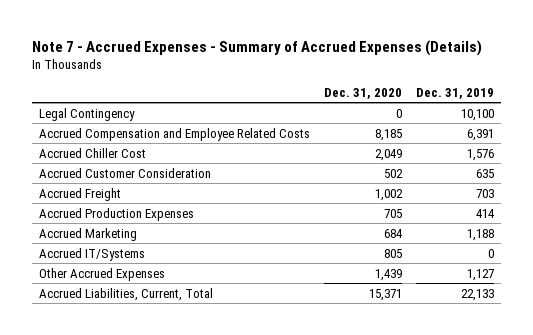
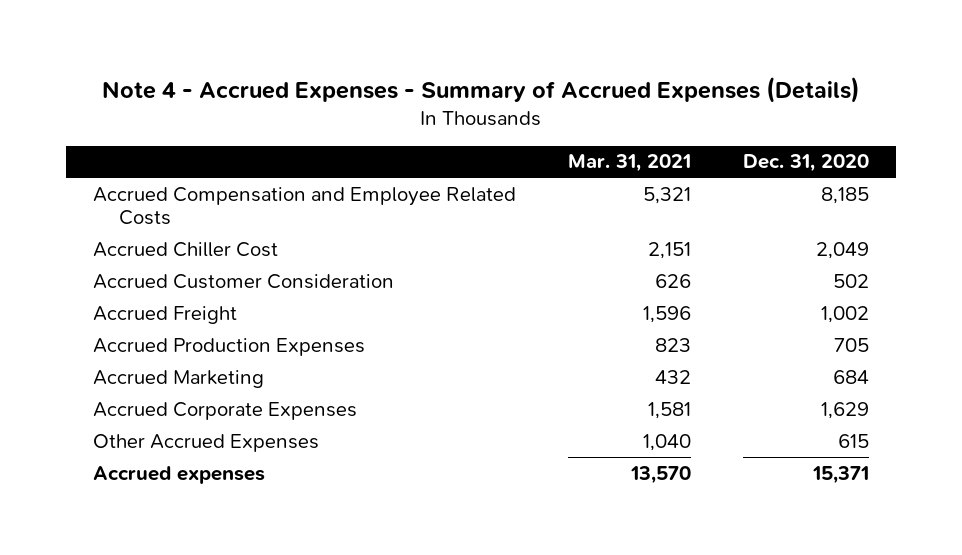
- Note 7 - Accrued Expenses - Summary of Accrued Expenses (Details)
+ Note 4 - Accrued Expenses - Summary of Accrued Expenses (Details)
- | Dec. 31, 2020 | Dec. 31, 2019
+ | Mar. 31, 2021 | Dec. 31, 2020
- Legal Contingency | 0 | 10,100
- Accrued IT/Systems | 805 | 0
- Other Accrued Expenses | 1,439 | 1,127
- Accrued Liabilities, Current, Total | 15,371 | 22,133
+ Accrued Corporate Expenses | 1,581 | 1,629
+ Other Accrued Expenses | 1,040 | 615
+ Accrued expenses | 13,570 | 15,371

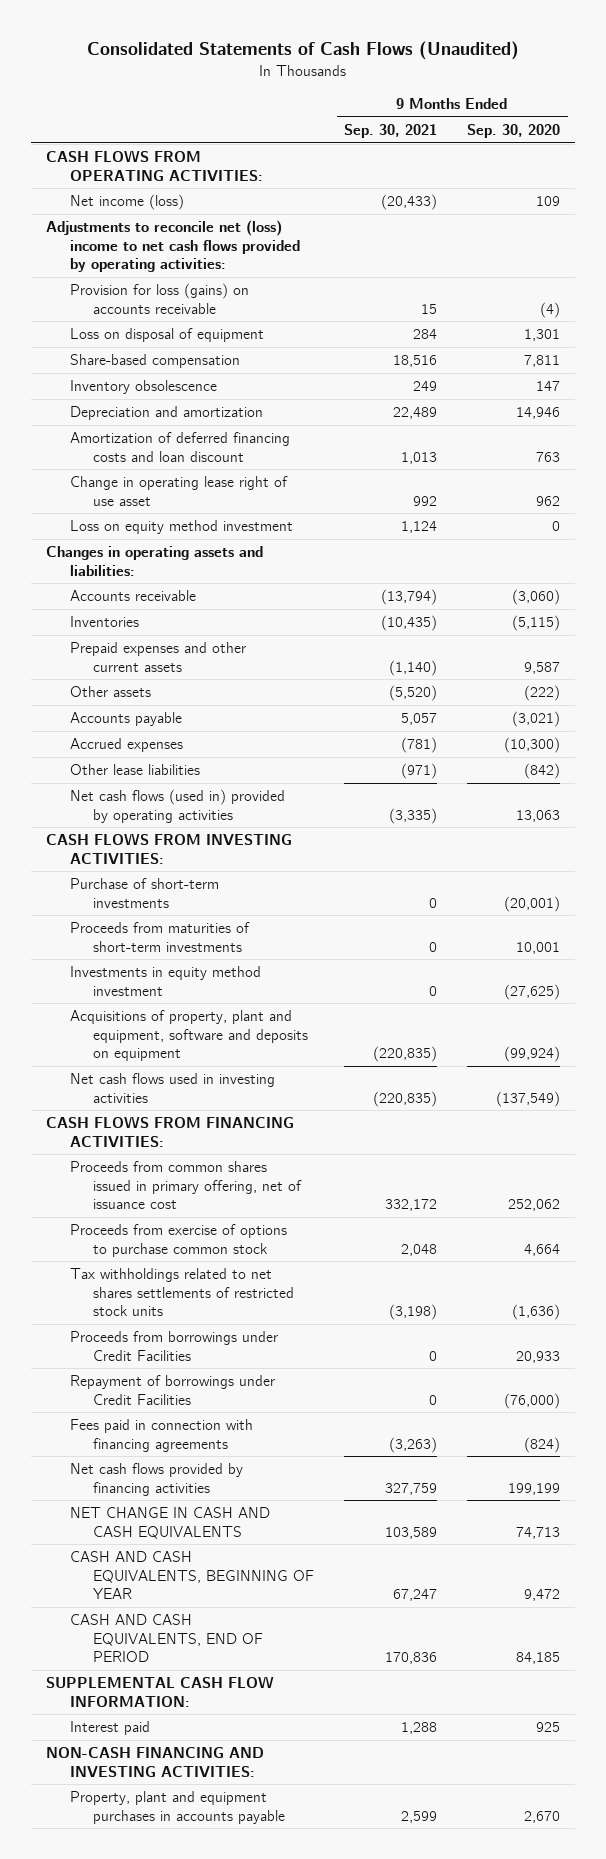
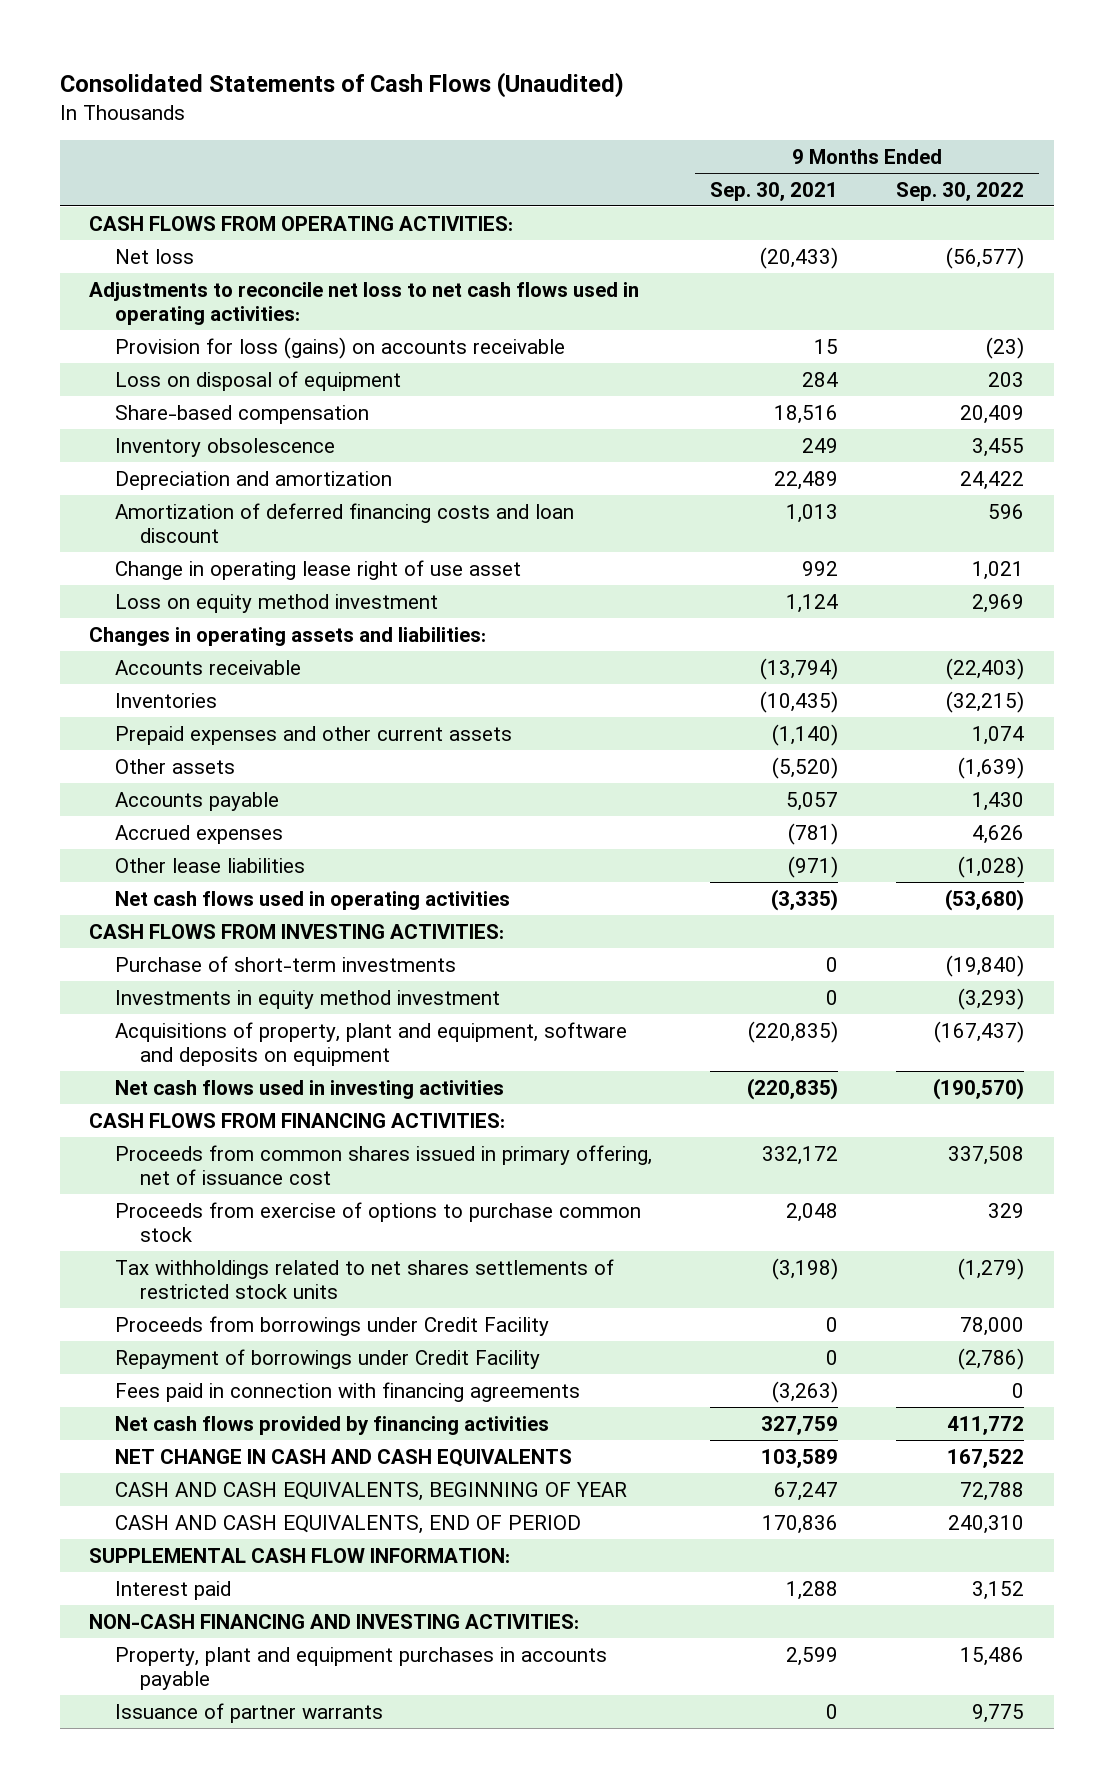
- | 9 Months Ended Sep. 30, 2021 | 9 Months Ended Sep. 30, 2020
+ | 9 Months Ended Sep. 30, 2021 | 9 Months Ended Sep. 30, 2022
- Net income (loss) | (20,433) | 109
- Adjustments to reconcile net (loss) income to net cash flows provided by operating activities:
+ Net loss | (20,433) | (56,577)
+ Adjustments to reconcile net loss to net cash flows used in operating activities:
- Net cash flows (used in) provided by operating activities | (3,335) | 13,063
+ Net cash flows used in operating activities | (3,335) | (53,680)
- Proceeds from maturities of short-term investments | 0 | 10,001
- Proceeds from borrowings under Credit Facilities | 0 | 20,933
- Repayment of borrowings under Credit Facilities | 0 | (76,000)
+ Proceeds from borrowings under Credit Facility | 0 | 78,000
+ Repayment of borrowings under Credit Facility | 0 | (2,786)
+ Issuance of partner warrants | 0 | 9,775

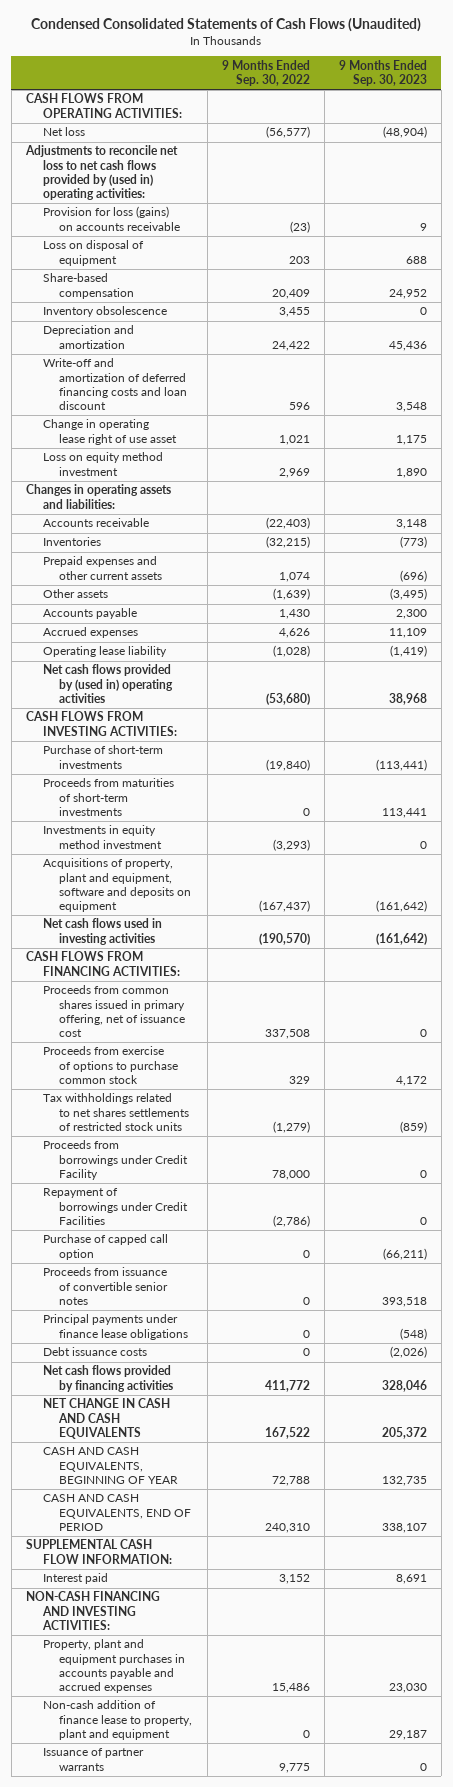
- Consolidated Statements of Cash Flows (Unaudited)
+ Condensed Consolidated Statements of Cash Flows (Unaudited)
- | 9 Months Ended Sep. 30, 2021 | 9 Months Ended Sep. 30, 2022
+ | 9 Months Ended Sep. 30, 2022 | 9 Months Ended Sep. 30, 2023
- Adjustments to reconcile net loss to net cash flows used in operating activities:
+ Adjustments to reconcile net loss to net cash flows provided by (used in) operating activities:
- Amortization of deferred financing costs and loan discount | 1,013 | 596
+ Write-off and amortization of deferred financing costs and loan discount | 596 | 3,548
- Other lease liabilities | (971) | (1,028)
- Net cash flows used in operating activities | (3,335) | (53,680)
+ Operating lease liability | (1,028) | (1,419)
+ Net cash flows provided by (used in) operating activities | (53,680) | 38,968
+ Proceeds from maturities of short-term investments | 0 | 113,441
- Repayment of borrowings under Credit Facility | 0 | (2,786)
- Fees paid in connection with financing agreements | (3,263) | 0
+ Repayment of borrowings under Credit Facilities | (2,786) | 0
+ Purchase of capped call option | 0 | (66,211)
+ Proceeds from issuance of convertible senior notes | 0 | 393,518
+ Principal payments under finance lease obligations | 0 | (548)
+ Debt issuance costs | 0 | (2,026)
- Property, plant and equipment purchases in accounts payable | 2,599 | 15,486
+ Property, plant and equipment purchases in accounts payable and accrued expenses | 15,486 | 23,030
+ Non-cash addition of finance lease to property, plant and equipment | 0 | 29,187

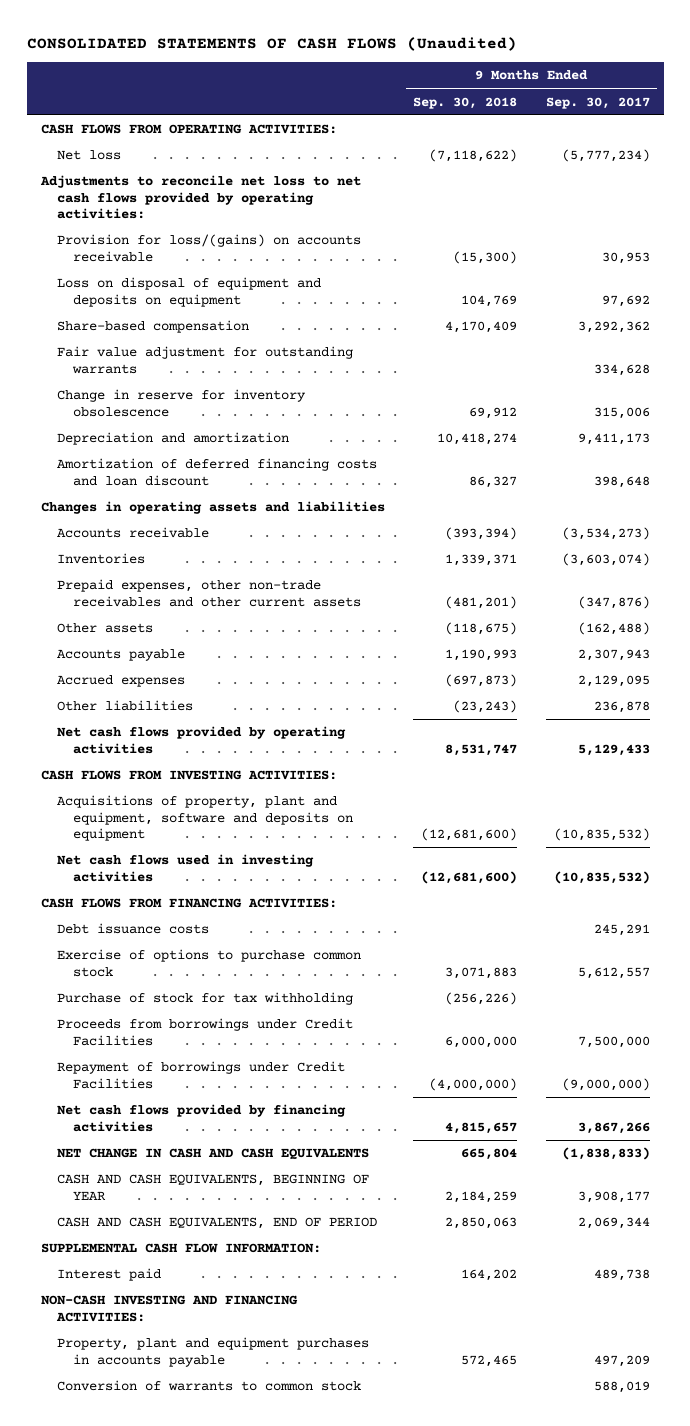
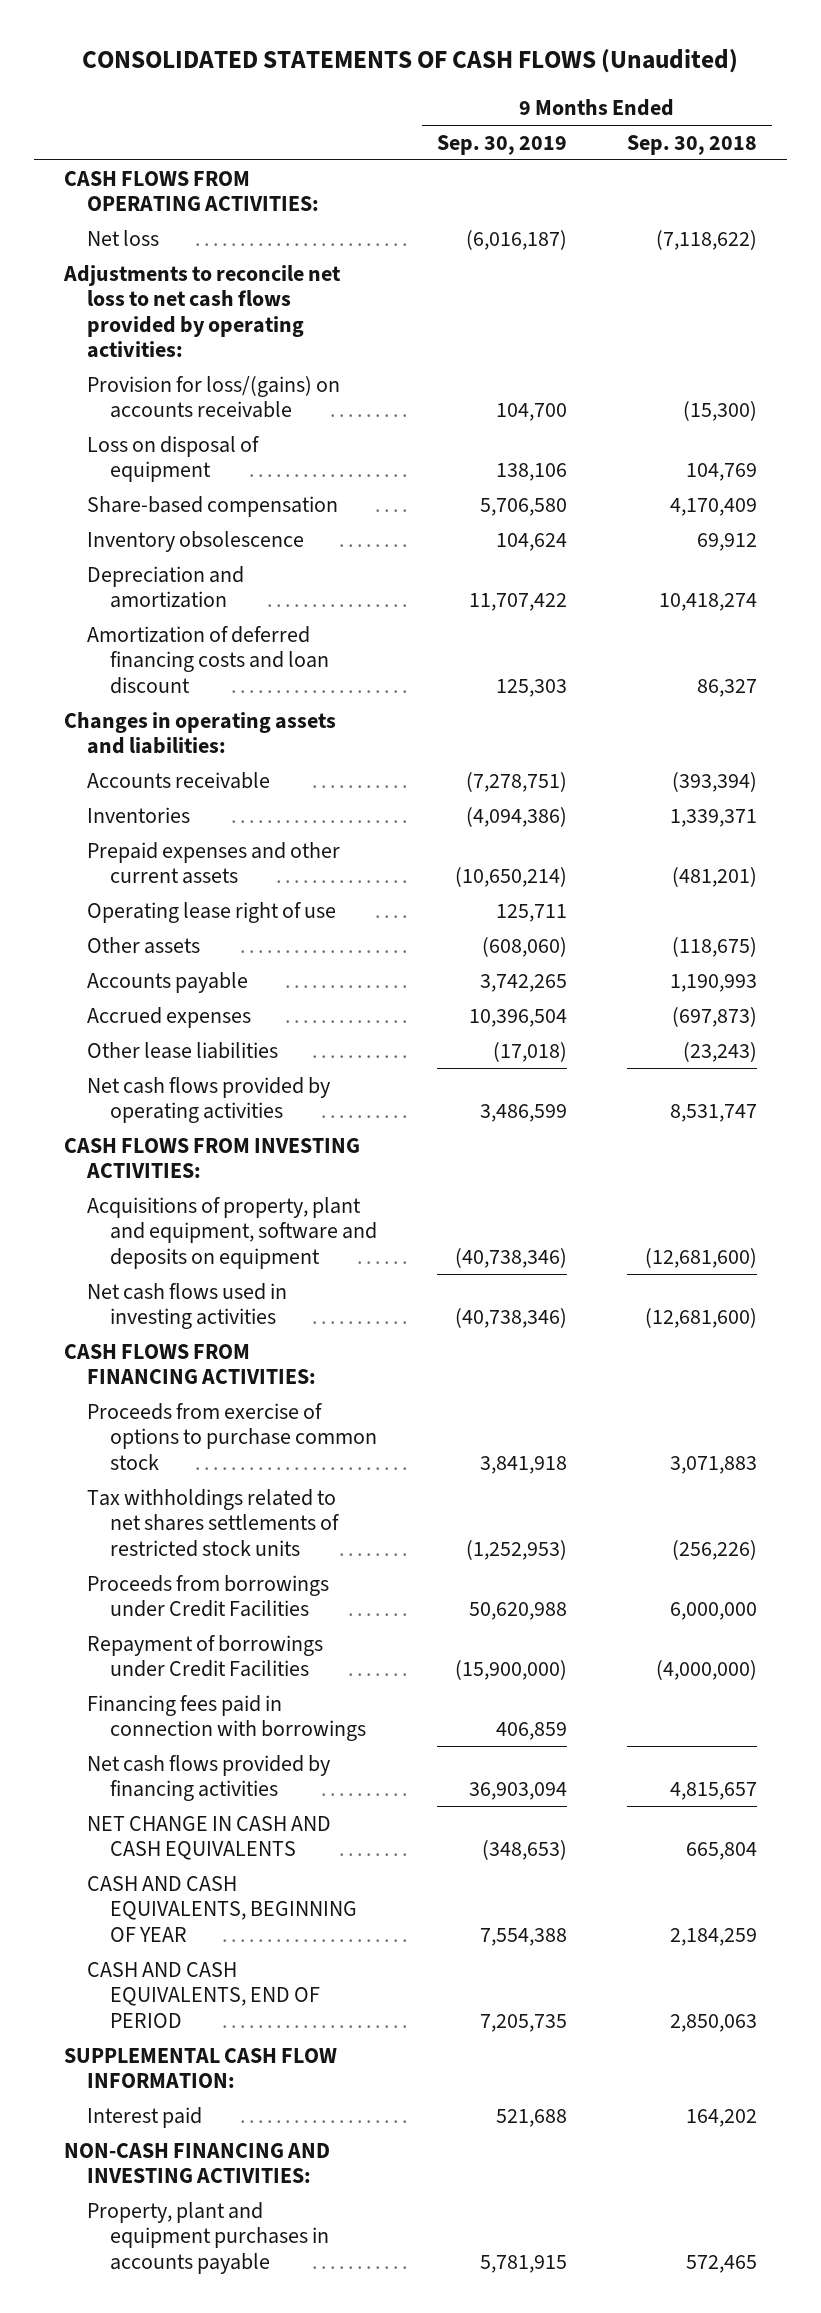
- | 9 Months Ended Sep. 30, 2018 | 9 Months Ended Sep. 30, 2017
+ | 9 Months Ended Sep. 30, 2019 | 9 Months Ended Sep. 30, 2018
- Loss on disposal of equipment and deposits on equipment | 104,769 | 97,692
+ Loss on disposal of equipment | 138,106 | 104,769
- Fair value adjustment for outstanding warrants | | 334,628
- Change in reserve for inventory obsolescence | 69,912 | 315,006
+ Inventory obsolescence | 104,624 | 69,912
- Changes in operating assets and liabilities
+ Changes in operating assets and liabilities:
- Prepaid expenses, other non-trade receivables and other current assets | (481,201) | (347,876)
+ Prepaid expenses and other current assets | (10,650,214) | (481,201)
+ Operating lease right of use | 125,711 |
- Other liabilities | (23,243) | 236,878
+ Other lease liabilities | (17,018) | (23,243)
- Debt issuance costs | | 245,291
- Exercise of options to purchase common stock | 3,071,883 | 5,612,557
- Purchase of stock for tax withholding | (256,226) |
+ Proceeds from exercise of options to purchase common stock | 3,841,918 | 3,071,883
+ Tax withholdings related to net shares settlements of restricted stock units | (1,252,953) | (256,226)
+ Financing fees paid in connection with borrowings | 406,859 |
- NON-CASH INVESTING AND FINANCING ACTIVITIES:
+ NON-CASH FINANCING AND INVESTING ACTIVITIES:
- Conversion of warrants to common stock | | 588,019

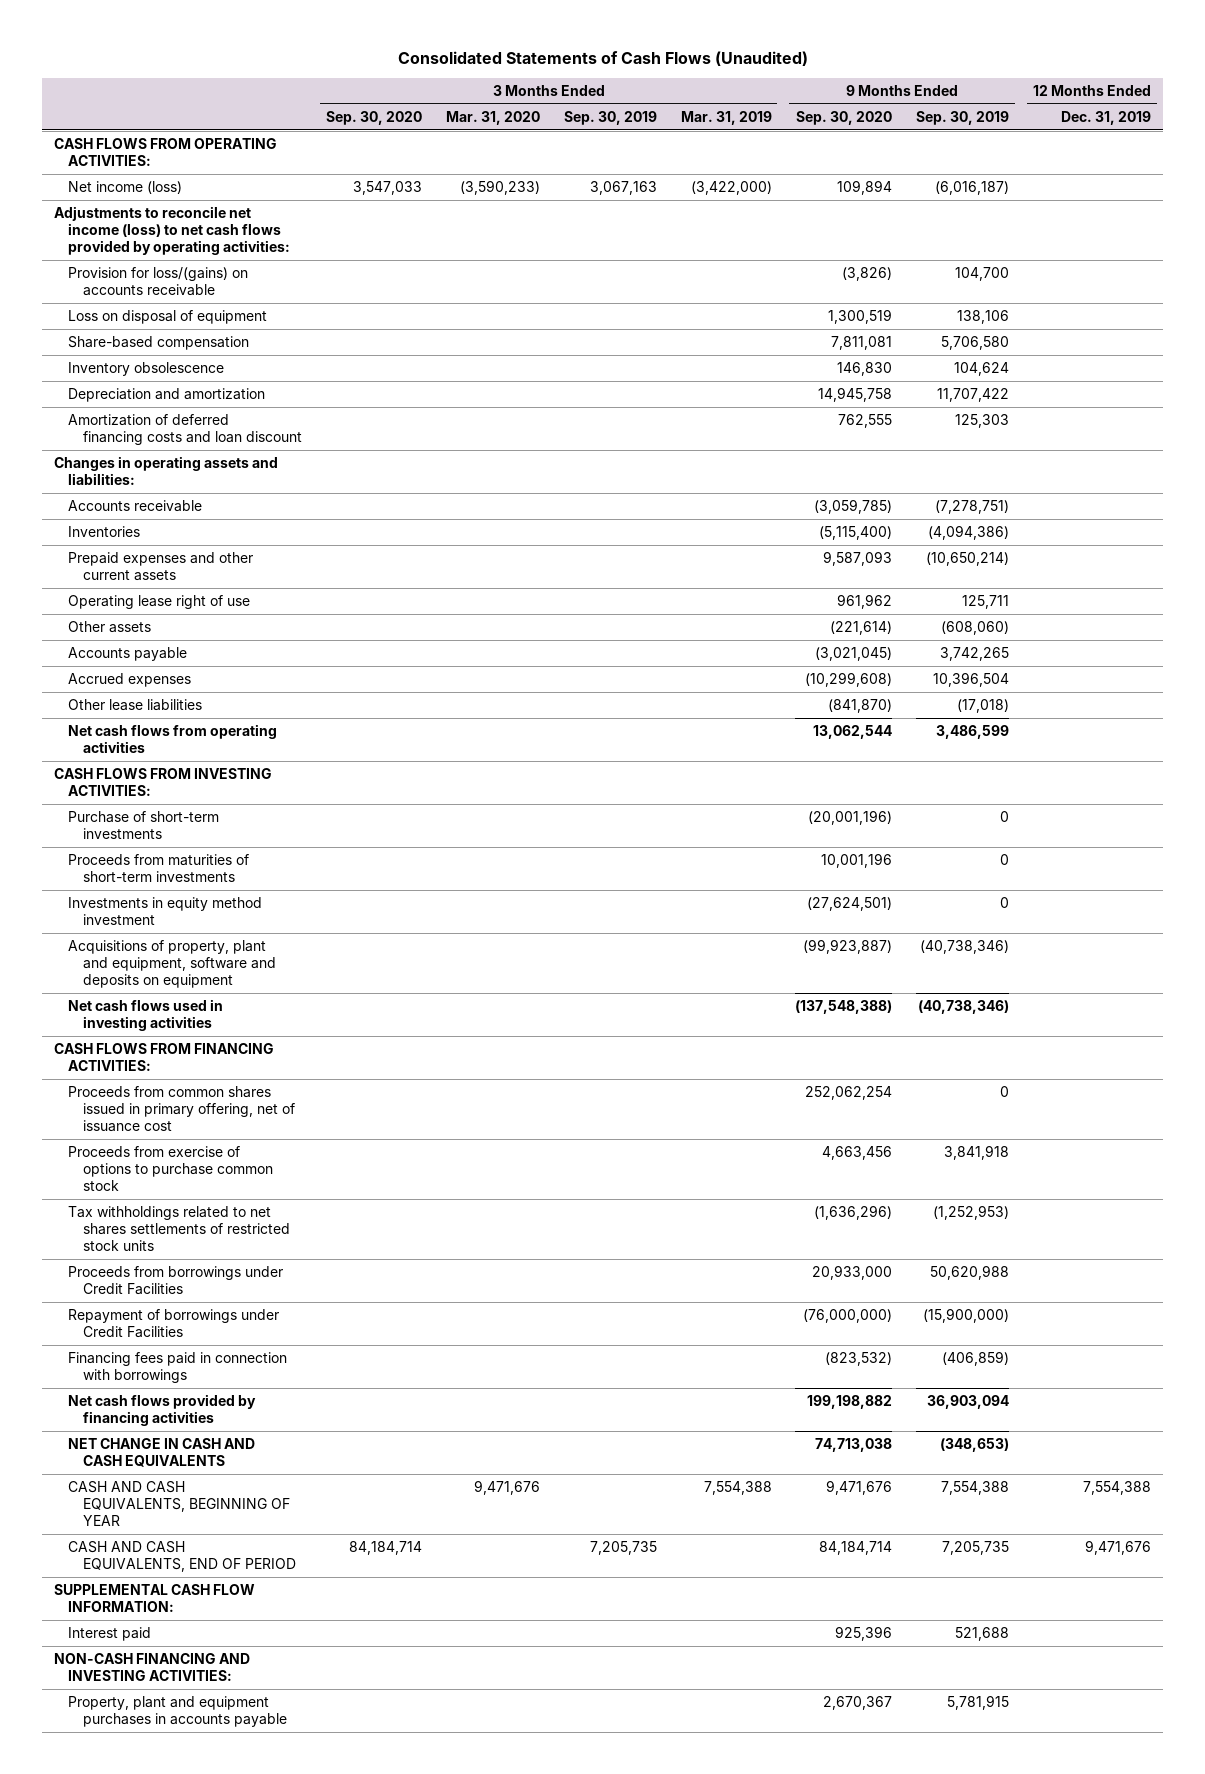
- CONSOLIDATED STATEMENTS OF CASH FLOWS (Unaudited)
+ Consolidated Statements of Cash Flows (Unaudited)
- | 9 Months Ended Sep. 30, 2019 | 9 Months Ended Sep. 30, 2018
+ | 3 Months Ended Sep. 30, 2020 | 3 Months Ended Mar. 31, 2020 | 3 Months Ended Sep. 30, 2019 | 3 Months Ended Mar. 31, 2019 | 9 Months Ended Sep. 30, 2020 | 9 Months Ended Sep. 30, 2019 | 12 Months Ended Dec. 31, 2019
- Net loss | (6,016,187) | (7,118,622)
- Adjustments to reconcile net loss to net cash flows provided by operating activities:
+ Net income (loss) | 3,547,033 | (3,590,233) | 3,067,163 | (3,422,000) | 109,894 | (6,016,187) |
+ Adjustments to reconcile net income (loss) to net cash flows provided by operating activities:
- Net cash flows provided by operating activities | 3,486,599 | 8,531,747
+ Net cash flows from operating activities | | | | | 13,062,544 | 3,486,599 |
+ Purchase of short-term investments | | | | | (20,001,196) | 0 |
+ Proceeds from maturities of short-term investments | | | | | 10,001,196 | 0 |
+ Investments in equity method investment | | | | | (27,624,501) | 0 |
+ Proceeds from common shares issued in primary offering, net of issuance cost | | | | | 252,062,254 | 0 |
- Financing fees paid in connection with borrowings | 406,859 |
+ Financing fees paid in connection with borrowings | | | | | (823,532) | (406,859) |

